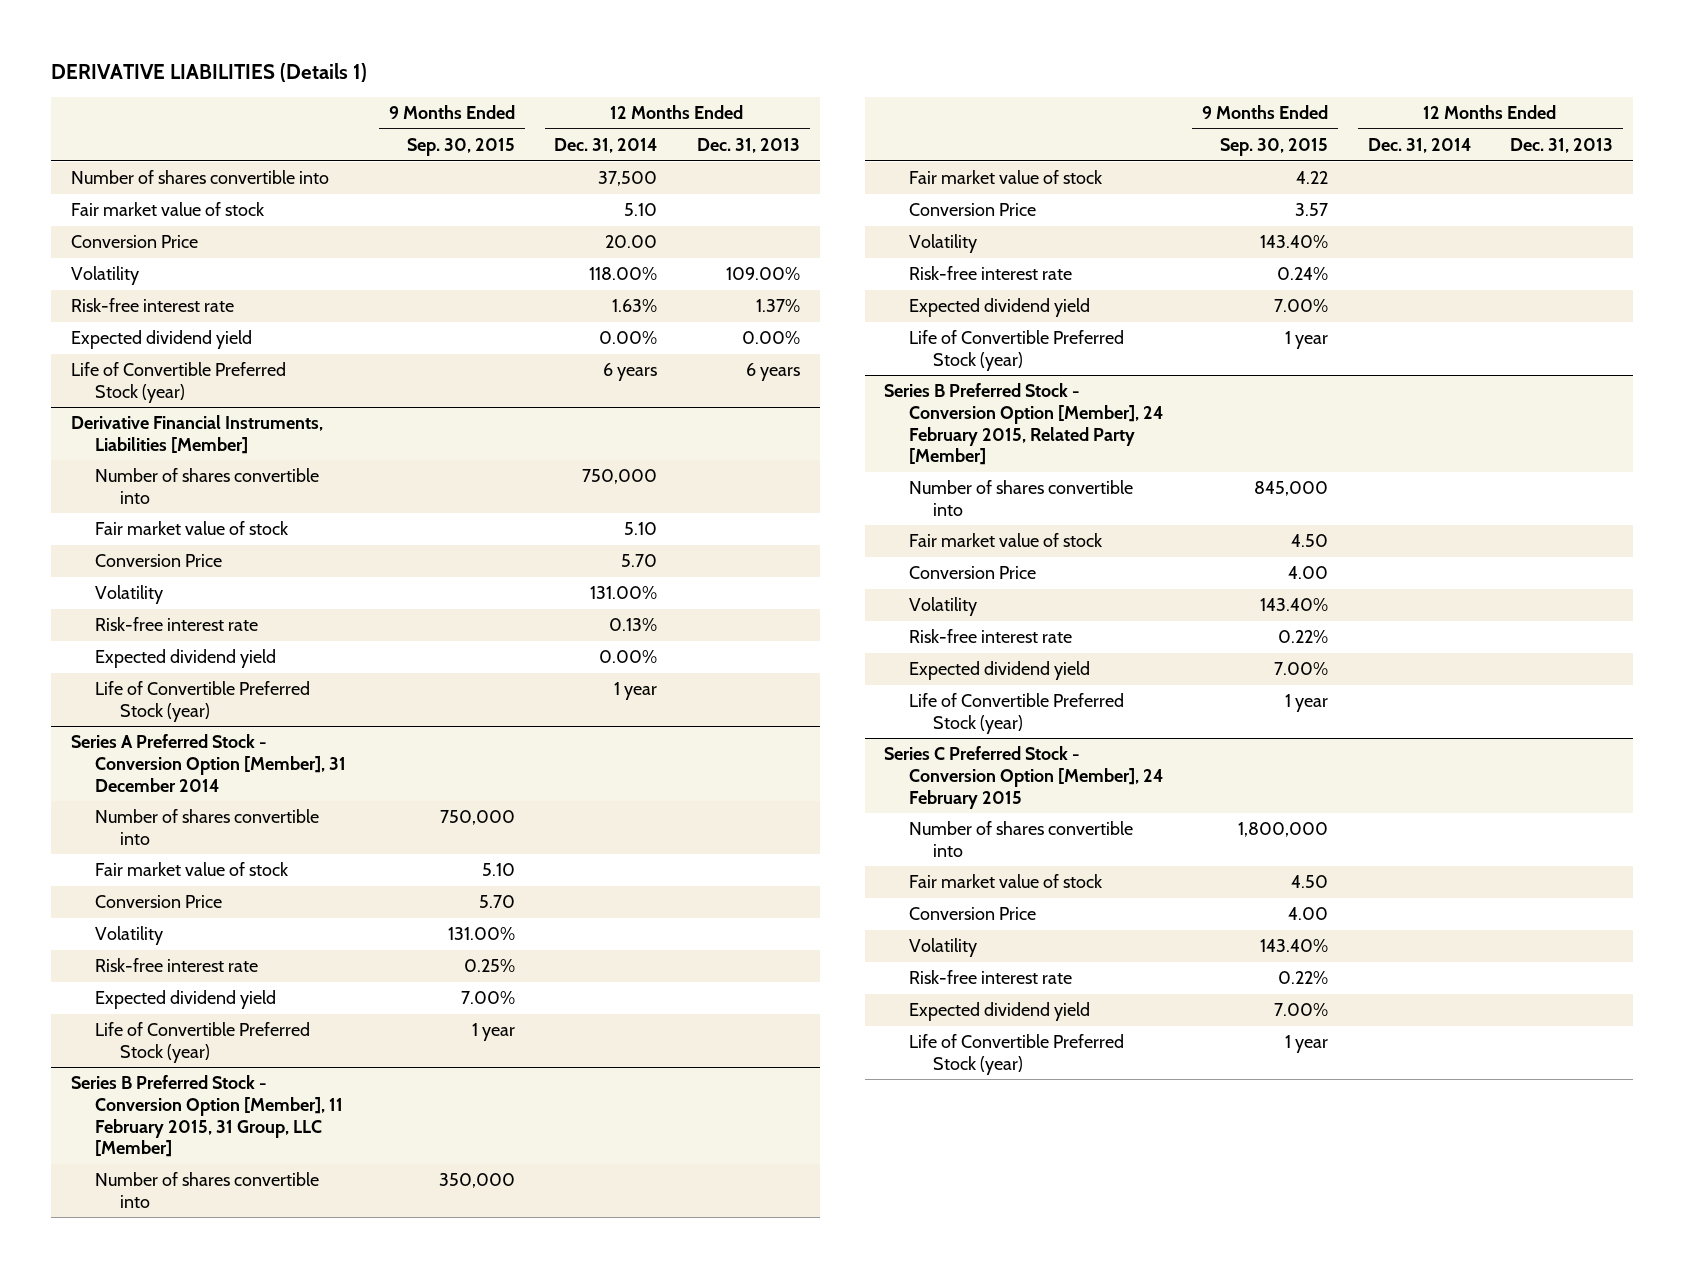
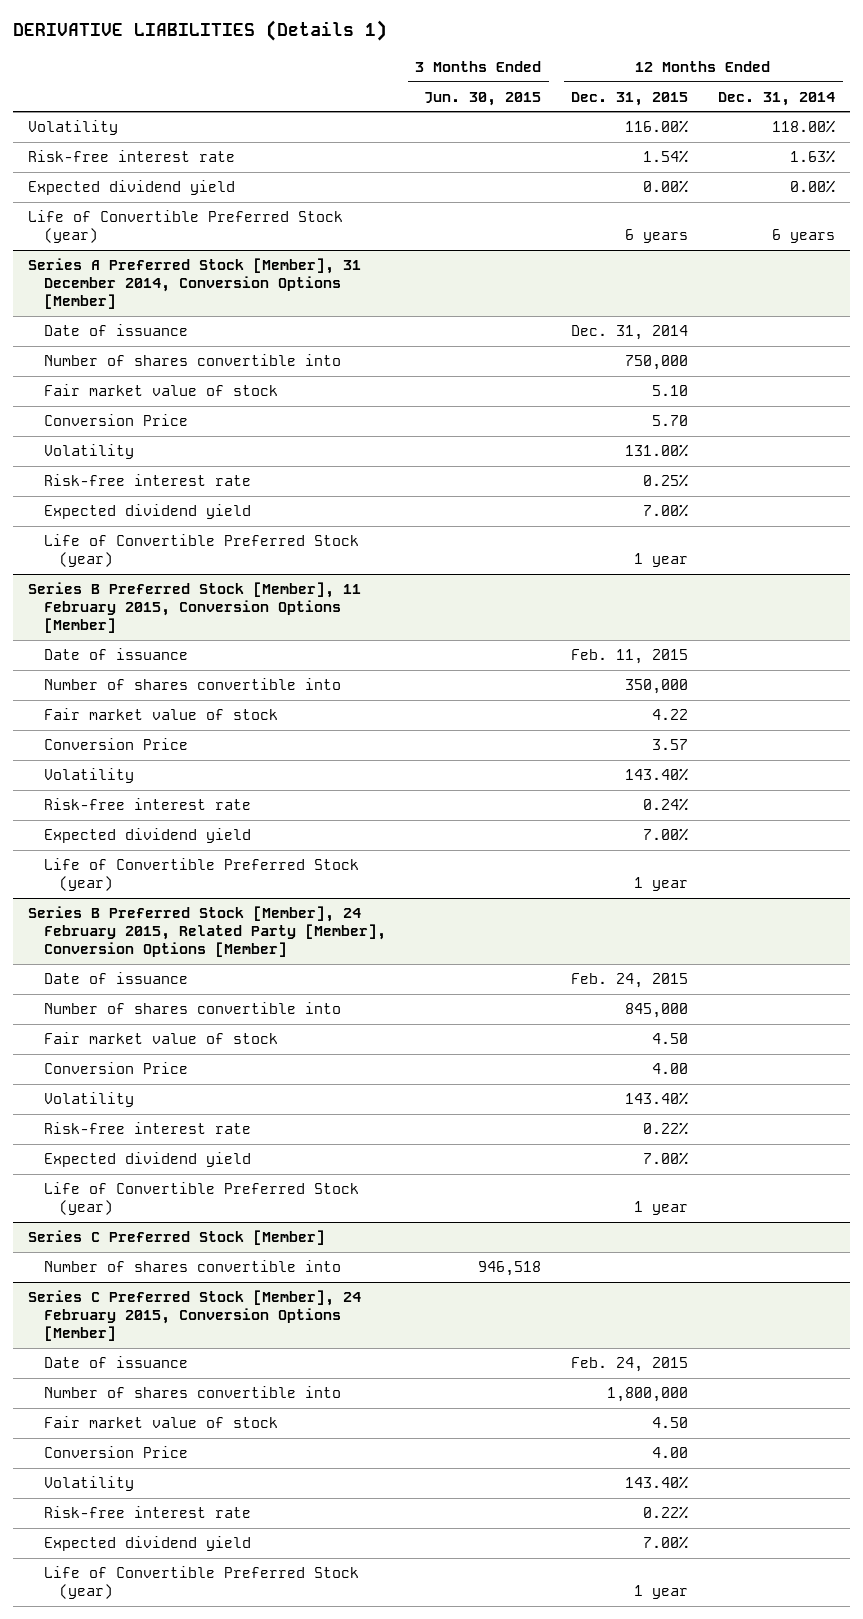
- | 9 Months Ended Sep. 30, 2015 | 12 Months Ended Dec. 31, 2014 | 12 Months Ended Dec. 31, 2013
+ | 3 Months Ended Jun. 30, 2015 | 12 Months Ended Dec. 31, 2015 | 12 Months Ended Dec. 31, 2014
- Number of shares convertible into | | 37,500 |
- Fair market value of stock | | 5.10 |
- Conversion Price | | 20.00 |
- Derivative Financial Instruments, Liabilities [Member]
- Number of shares convertible into | | 750,000 |
- Fair market value of stock | | 5.10 |
- Conversion Price | | 5.70 |
- Volatility | | 131.00% |
- Risk-free interest rate | | 0.13% |
- Expected dividend yield | | 0.00% |
- Life of Convertible Preferred Stock (year) | | 1 year |
- Series A Preferred Stock - Conversion Option [Member], 31 December 2014
+ Series A Preferred Stock [Member], 31 December 2014, Conversion Options [Member]
+ Date of issuance | | Dec. 31, 2014 |
- Series B Preferred Stock - Conversion Option [Member], 11 February 2015, 31 Group, LLC [Member]
+ Series B Preferred Stock [Member], 11 February 2015, Conversion Options [Member]
+ Date of issuance | | Feb. 11, 2015 |
- Series B Preferred Stock - Conversion Option [Member], 24 February 2015, Related Party [Member]
+ Series B Preferred Stock [Member], 24 February 2015, Related Party [Member], Conversion Options [Member]
+ Date of issuance | | Feb. 24, 2015 |
- Series C Preferred Stock - Conversion Option [Member], 24 February 2015
+ Series C Preferred Stock [Member]
+ Number of shares convertible into | 946,518 | |
+ Series C Preferred Stock [Member], 24 February 2015, Conversion Options [Member]
+ Date of issuance | | Feb. 24, 2015 |

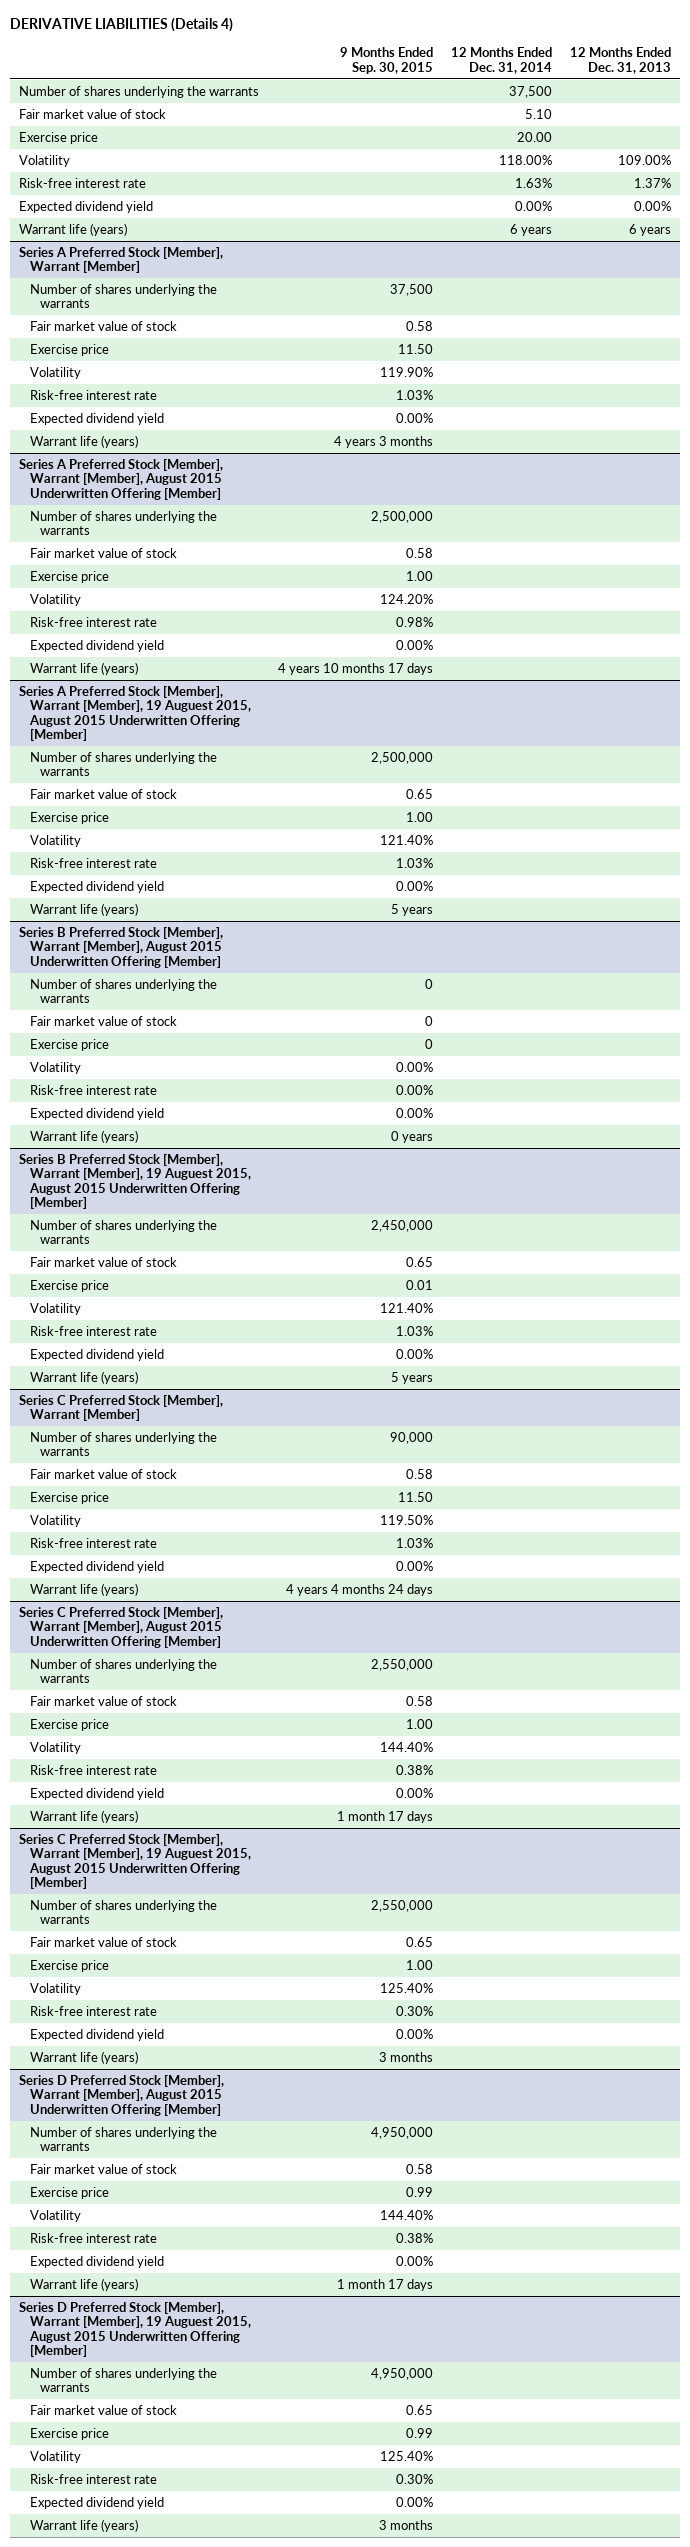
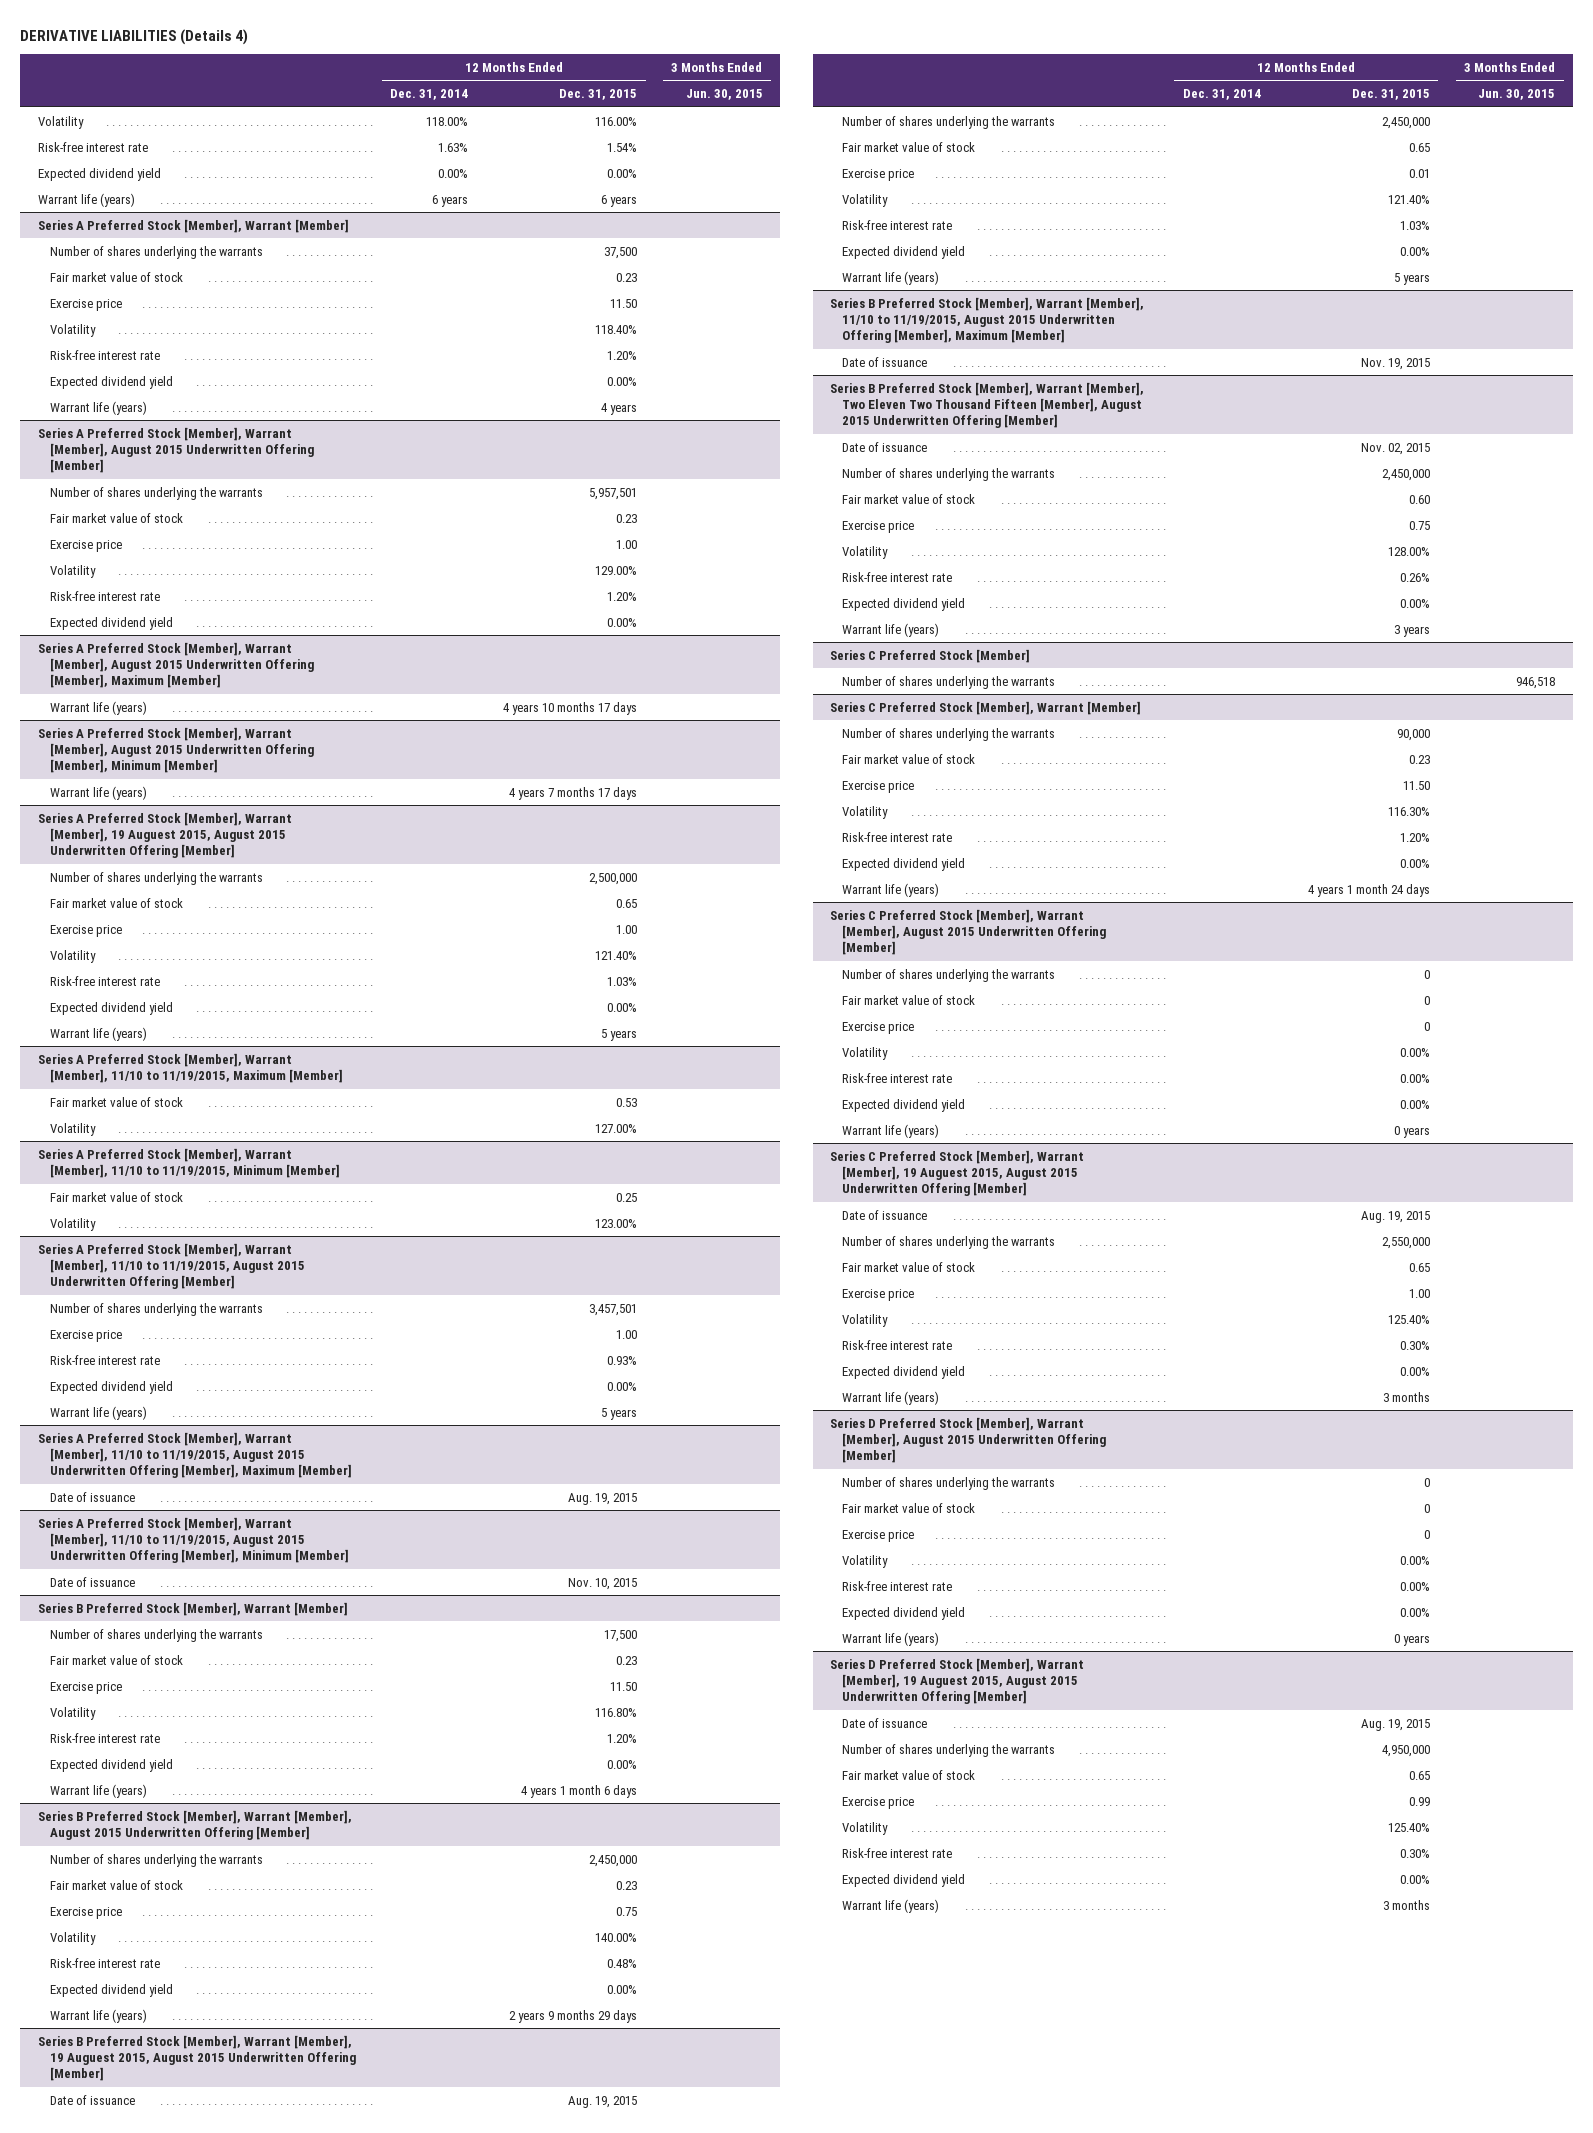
- | 9 Months Ended Sep. 30, 2015 | 12 Months Ended Dec. 31, 2014 | 12 Months Ended Dec. 31, 2013
+ | 12 Months Ended Dec. 31, 2014 | 12 Months Ended Dec. 31, 2015 | 3 Months Ended Jun. 30, 2015
- Number of shares underlying the warrants | | 37,500 |
- Fair market value of stock | | 5.10 |
- Exercise price | | 20.00 |
@ Series A Preferred Stock [Member], Warrant [Member], August 2015 Underwritten Offering [Member]
- Warrant life (years) | 4 years 10 months 17 days | |
+ Series A Preferred Stock [Member], Warrant [Member], August 2015 Underwritten Offering [Member], Maximum [Member]
+ Warrant life (years) | | 4 years 10 months 17 days |
+ Series A Preferred Stock [Member], Warrant [Member], August 2015 Underwritten Offering [Member], Minimum [Member]
+ Warrant life (years) | | 4 years 7 months 17 days |
+ Series A Preferred Stock [Member], Warrant [Member], 11/10 to 11/19/2015, Maximum [Member]
+ Fair market value of stock | | 0.53 |
+ Volatility | | 127.00% |
+ Series A Preferred Stock [Member], Warrant [Member], 11/10 to 11/19/2015, Minimum [Member]
+ Fair market value of stock | | 0.25 |
+ Volatility | | 123.00% |
+ Series A Preferred Stock [Member], Warrant [Member], 11/10 to 11/19/2015, August 2015 Underwritten Offering [Member]
+ Number of shares underlying the warrants | | 3,457,501 |
+ Exercise price | | 1.00 |
+ Risk-free interest rate | | 0.93% |
+ Expected dividend yield | | 0.00% |
+ Warrant life (years) | | 5 years |
+ Series A Preferred Stock [Member], Warrant [Member], 11/10 to 11/19/2015, August 2015 Underwritten Offering [Member], Maximum [Member]
+ Date of issuance | | Aug. 19, 2015 |
+ Series A Preferred Stock [Member], Warrant [Member], 11/10 to 11/19/2015, August 2015 Underwritten Offering [Member], Minimum [Member]
+ Date of issuance | | Nov. 10, 2015 |
+ Series B Preferred Stock [Member], Warrant [Member]
+ Number of shares underlying the warrants | | 17,500 |
+ Fair market value of stock | | 0.23 |
+ Exercise price | | 11.50 |
+ Volatility | | 116.80% |
+ Risk-free interest rate | | 1.20% |
+ Expected dividend yield | | 0.00% |
+ Warrant life (years) | | 4 years 1 month 6 days |
@ Series B Preferred Stock [Member], Warrant [Member], 19 Auguest 2015, August 2015 Underwritten Offering [Member]
+ Date of issuance | | Aug. 19, 2015 |
+ Series B Preferred Stock [Member], Warrant [Member], 11/10 to 11/19/2015, August 2015 Underwritten Offering [Member], Maximum [Member]
+ Date of issuance | | Nov. 19, 2015 |
+ Series B Preferred Stock [Member], Warrant [Member], Two Eleven Two Thousand Fifteen [Member], August 2015 Underwritten Offering [Member]
+ Date of issuance | | Nov. 02, 2015 |
+ Number of shares underlying the warrants | | 2,450,000 |
+ Fair market value of stock | | 0.60 |
+ Exercise price | | 0.75 |
+ Volatility | | 128.00% |
+ Risk-free interest rate | | 0.26% |
+ Expected dividend yield | | 0.00% |
+ Warrant life (years) | | 3 years |
+ Series C Preferred Stock [Member]
+ Number of shares underlying the warrants | | | 946,518
@ Series C Preferred Stock [Member], Warrant [Member], 19 Auguest 2015, August 2015 Underwritten Offering [Member]
+ Date of issuance | | Aug. 19, 2015 |
@ Series D Preferred Stock [Member], Warrant [Member], 19 Auguest 2015, August 2015 Underwritten Offering [Member]
+ Date of issuance | | Aug. 19, 2015 |

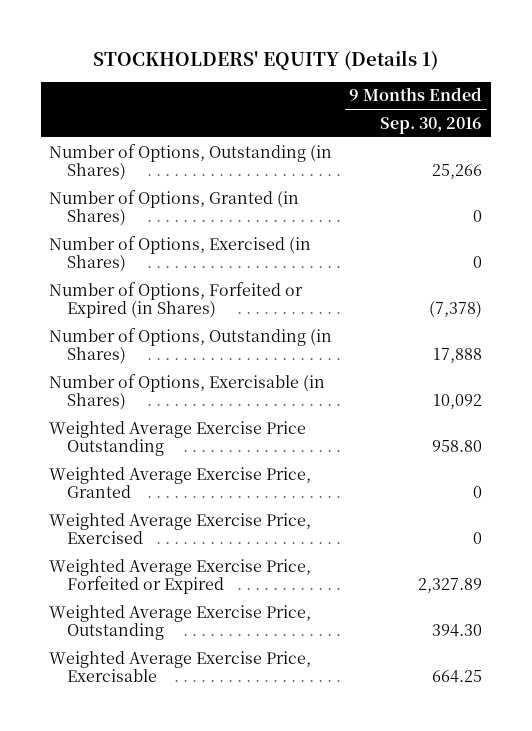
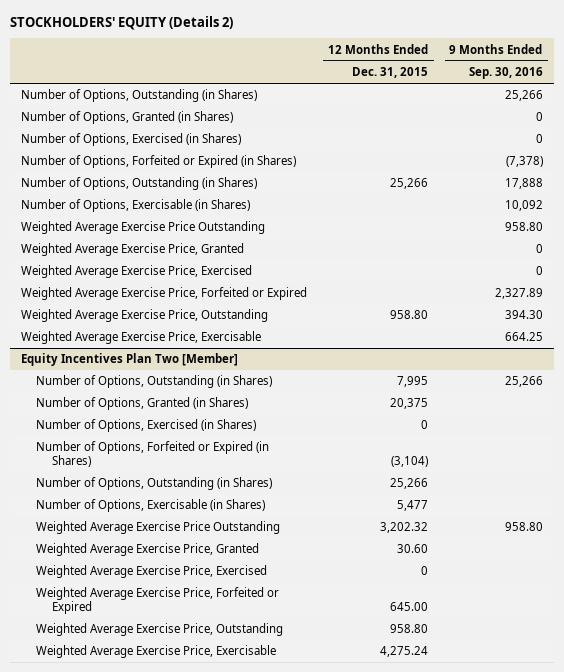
- STOCKHOLDERS' EQUITY (Details 1)
+ STOCKHOLDERS' EQUITY (Details 2)
- | 9 Months Ended Sep. 30, 2016
+ | 12 Months Ended Dec. 31, 2015 | 9 Months Ended Sep. 30, 2016
+ Equity Incentives Plan Two [Member]
+ Number of Options, Outstanding (in Shares) | 7,995 | 25,266
+ Number of Options, Granted (in Shares) | 20,375 |
+ Number of Options, Exercised (in Shares) | 0 |
+ Number of Options, Forfeited or Expired (in Shares) | (3,104) |
+ Number of Options, Outstanding (in Shares) | 25,266 |
+ Number of Options, Exercisable (in Shares) | 5,477 |
+ Weighted Average Exercise Price Outstanding | 3,202.32 | 958.80
+ Weighted Average Exercise Price, Granted | 30.60 |
+ Weighted Average Exercise Price, Exercised | 0 |
+ Weighted Average Exercise Price, Forfeited or Expired | 645.00 |
+ Weighted Average Exercise Price, Outstanding | 958.80 |
+ Weighted Average Exercise Price, Exercisable | 4,275.24 |

